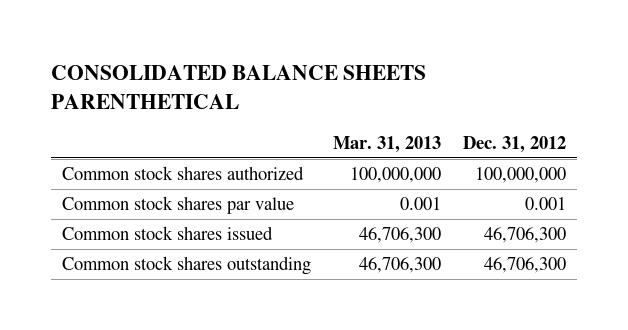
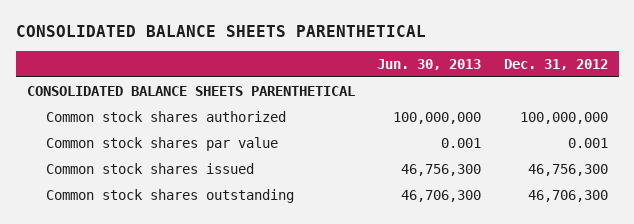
- | Mar. 31, 2013 | Dec. 31, 2012
+ | Jun. 30, 2013 | Dec. 31, 2012
+ CONSOLIDATED BALANCE SHEETS PARENTHETICAL
- Common stock shares issued | 46,706,300 | 46,706,300
+ Common stock shares issued | 46,756,300 | 46,756,300

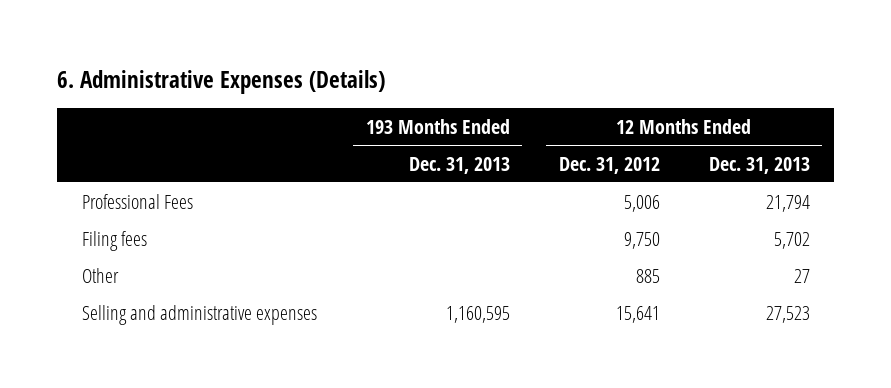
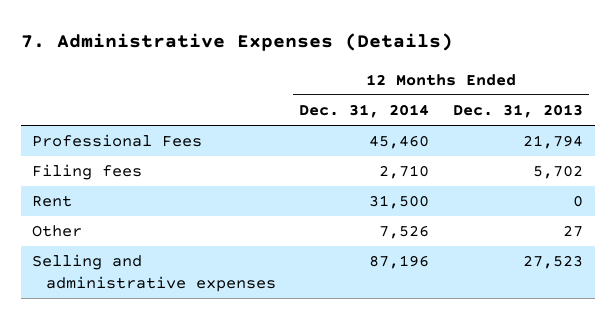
- 6. Administrative Expenses (Details)
+ 7. Administrative Expenses (Details)
- | 193 Months Ended Dec. 31, 2013 | 12 Months Ended Dec. 31, 2012 | 12 Months Ended Dec. 31, 2013
+ | 12 Months Ended Dec. 31, 2014 | 12 Months Ended Dec. 31, 2013
+ Rent | 31,500 | 0

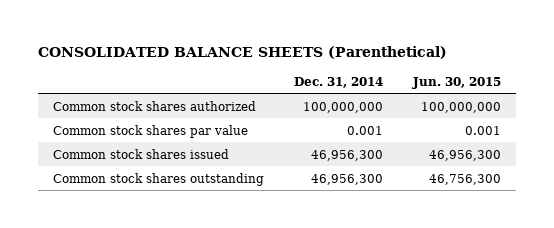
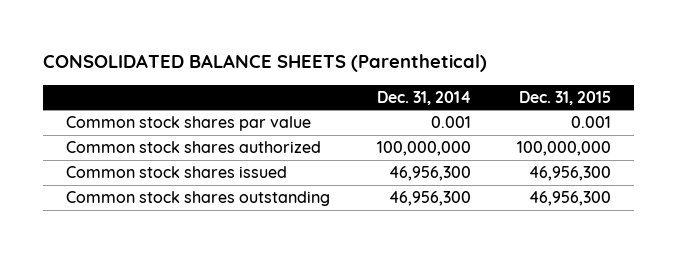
- | Dec. 31, 2014 | Jun. 30, 2015
+ | Dec. 31, 2014 | Dec. 31, 2015
moved down: Common stock shares authorized | 100,000,000 | 100,000,000

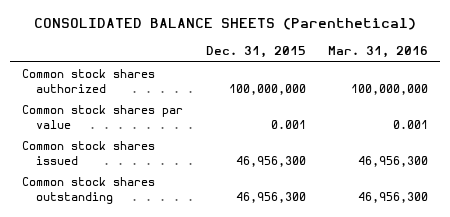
- | Dec. 31, 2014 | Dec. 31, 2015
+ | Dec. 31, 2015 | Mar. 31, 2016
moved down: Common stock shares par value | 0.001 | 0.001

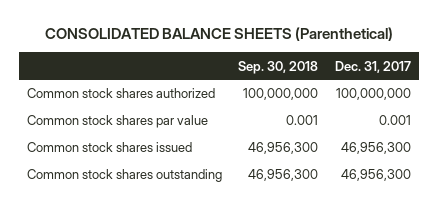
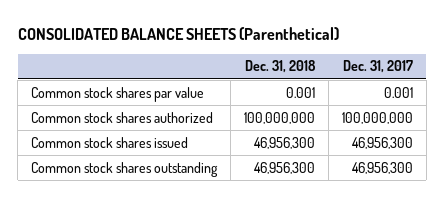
- | Sep. 30, 2018 | Dec. 31, 2017
+ | Dec. 31, 2018 | Dec. 31, 2017
moved down: Common stock shares authorized | 100,000,000 | 100,000,000

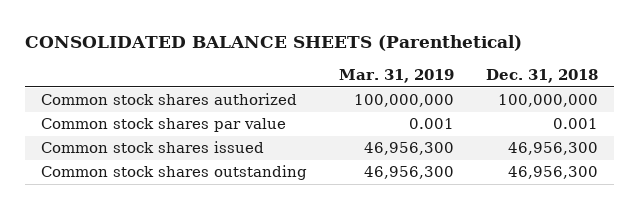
- | Dec. 31, 2018 | Dec. 31, 2017
+ | Mar. 31, 2019 | Dec. 31, 2018
moved down: Common stock shares par value | 0.001 | 0.001

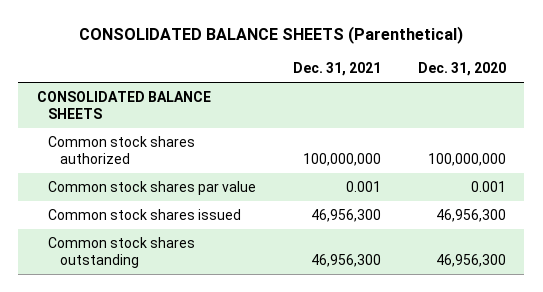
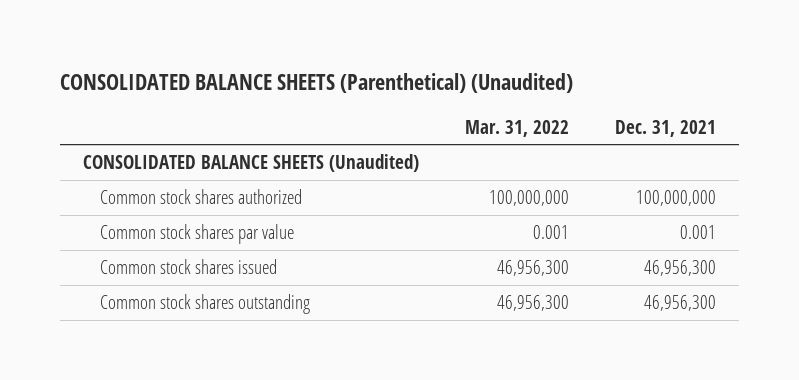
- CONSOLIDATED BALANCE SHEETS (Parenthetical)
+ CONSOLIDATED BALANCE SHEETS (Parenthetical) (Unaudited)
- | Dec. 31, 2021 | Dec. 31, 2020
+ | Mar. 31, 2022 | Dec. 31, 2021
- CONSOLIDATED BALANCE SHEETS
+ CONSOLIDATED BALANCE SHEETS (Unaudited)

